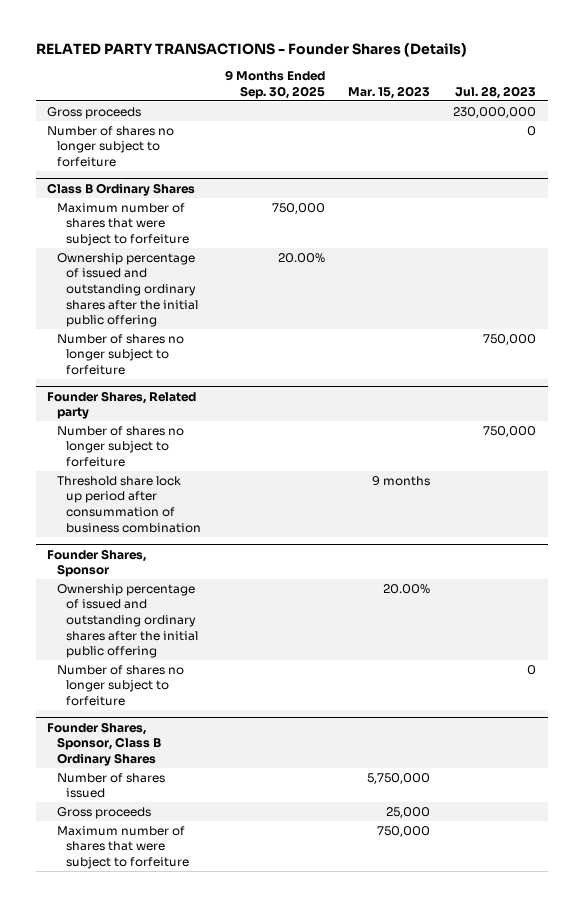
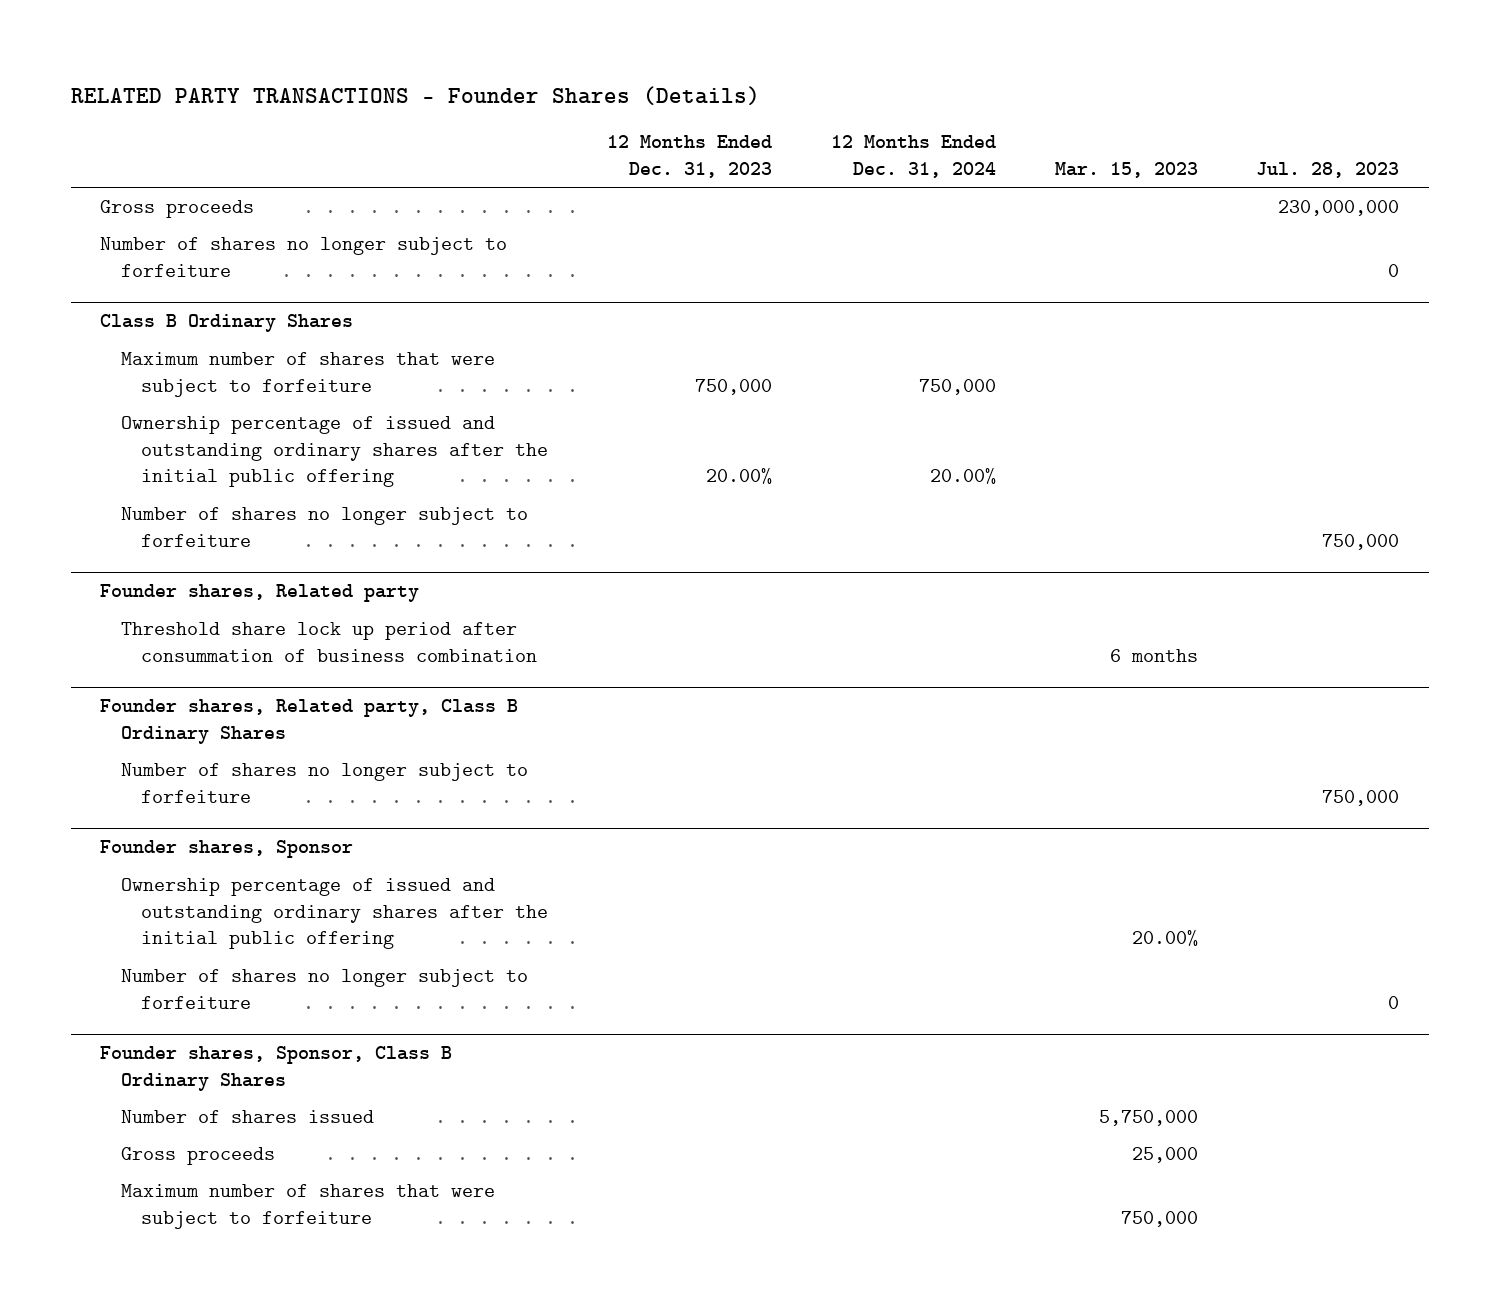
- | 9 Months Ended Sep. 30, 2025 | Mar. 15, 2023 | Jul. 28, 2023
+ | 12 Months Ended Dec. 31, 2023 | 12 Months Ended Dec. 31, 2024 | Mar. 15, 2023 | Jul. 28, 2023
- Founder Shares, Related party
- Number of shares no longer subject to forfeiture | | | 750,000
- Threshold share lock up period after consummation of business combination | | 9 months |
- Founder Shares, Sponsor
+ Founder shares, Related party
+ Threshold share lock up period after consummation of business combination | | | 6 months |
+ Founder shares, Related party, Class B Ordinary Shares
+ Number of shares no longer subject to forfeiture | | | | 750,000
+ Founder shares, Sponsor
- Founder Shares, Sponsor, Class B Ordinary Shares
+ Founder shares, Sponsor, Class B Ordinary Shares

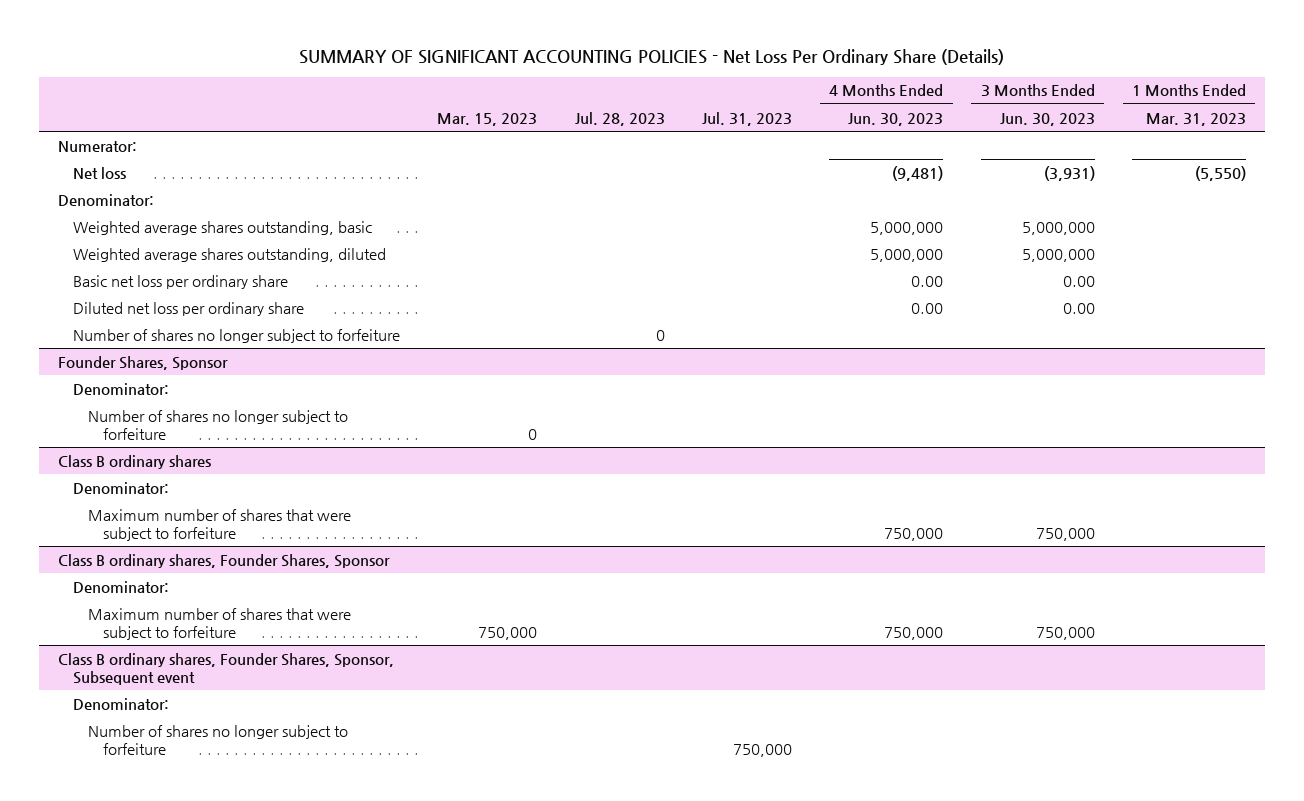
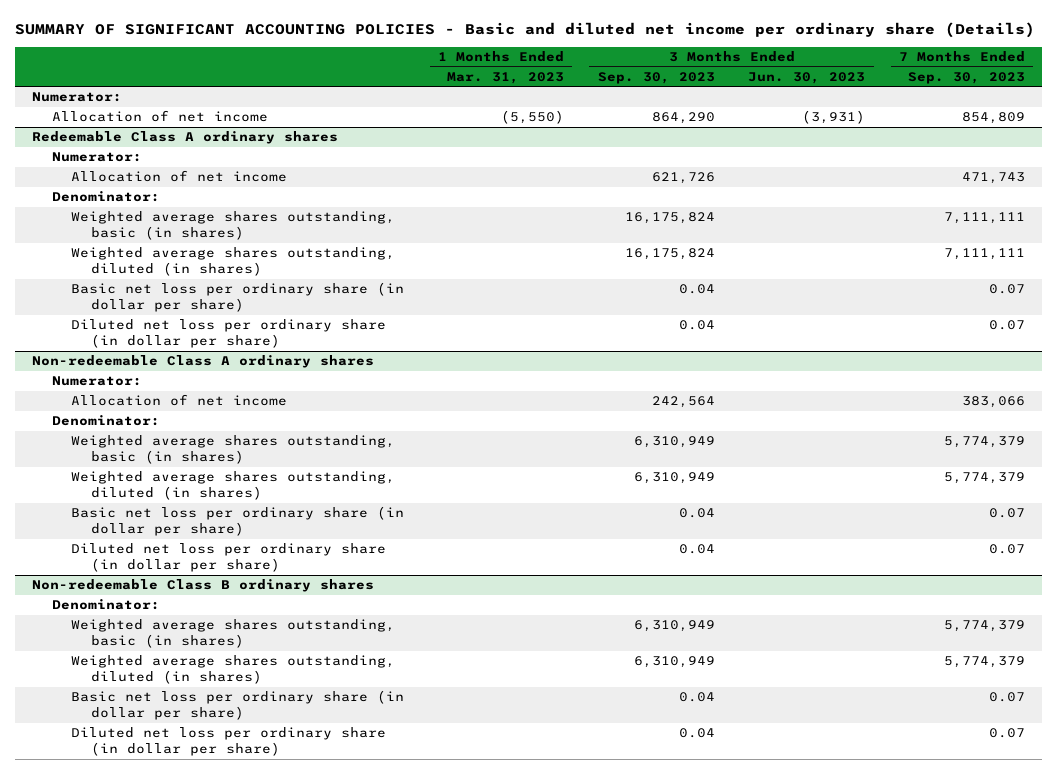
- SUMMARY OF SIGNIFICANT ACCOUNTING POLICIES - Net Loss Per Ordinary Share (Details)
+ SUMMARY OF SIGNIFICANT ACCOUNTING POLICIES - Basic and diluted net income per ordinary share (Details)
- | Mar. 15, 2023 | Jul. 28, 2023 | Jul. 31, 2023 | 4 Months Ended Jun. 30, 2023 | 3 Months Ended Jun. 30, 2023 | 1 Months Ended Mar. 31, 2023
+ | 1 Months Ended Mar. 31, 2023 | 3 Months Ended Sep. 30, 2023 | 3 Months Ended Jun. 30, 2023 | 7 Months Ended Sep. 30, 2023
- Net loss | | | | (9,481) | (3,931) | (5,550)
- Denominator:
- Weighted average shares outstanding, basic | | | | 5,000,000 | 5,000,000 |
- Weighted average shares outstanding, diluted | | | | 5,000,000 | 5,000,000 |
- Basic net loss per ordinary share | | | | 0.00 | 0.00 |
- Diluted net loss per ordinary share | | | | 0.00 | 0.00 |
- Number of shares no longer subject to forfeiture | | 0 | | | |
- Founder Shares, Sponsor
- Denominator:
- Number of shares no longer subject to forfeiture | 0 | | | | |
- Class B ordinary shares
+ Allocation of net income | (5,550) | 864,290 | (3,931) | 854,809
+ Redeemable Class A ordinary shares
+ Numerator:
+ Allocation of net income | | 621,726 | | 471,743
+ Denominator:
+ Weighted average shares outstanding, basic (in shares) | | 16,175,824 | | 7,111,111
+ Weighted average shares outstanding, diluted (in shares) | | 16,175,824 | | 7,111,111
+ Basic net loss per ordinary share (in dollar per share) | | 0.04 | | 0.07
+ Diluted net loss per ordinary share (in dollar per share) | | 0.04 | | 0.07
+ Non-redeemable Class A ordinary shares
+ Numerator:
+ Allocation of net income | | 242,564 | | 383,066
+ Denominator:
+ Weighted average shares outstanding, basic (in shares) | | 6,310,949 | | 5,774,379
+ Weighted average shares outstanding, diluted (in shares) | | 6,310,949 | | 5,774,379
+ Basic net loss per ordinary share (in dollar per share) | | 0.04 | | 0.07
+ Diluted net loss per ordinary share (in dollar per share) | | 0.04 | | 0.07
+ Non-redeemable Class B ordinary shares
- Maximum number of shares that were subject to forfeiture | | | | 750,000 | 750,000 |
- Class B ordinary shares, Founder Shares, Sponsor
- Denominator:
- Maximum number of shares that were subject to forfeiture | 750,000 | | | 750,000 | 750,000 |
- Class B ordinary shares, Founder Shares, Sponsor, Subsequent event
- Denominator:
- Number of shares no longer subject to forfeiture | | | 750,000 | | |
+ Weighted average shares outstanding, basic (in shares) | | 6,310,949 | | 5,774,379
+ Weighted average shares outstanding, diluted (in shares) | | 6,310,949 | | 5,774,379
+ Basic net loss per ordinary share (in dollar per share) | | 0.04 | | 0.07
+ Diluted net loss per ordinary share (in dollar per share) | | 0.04 | | 0.07

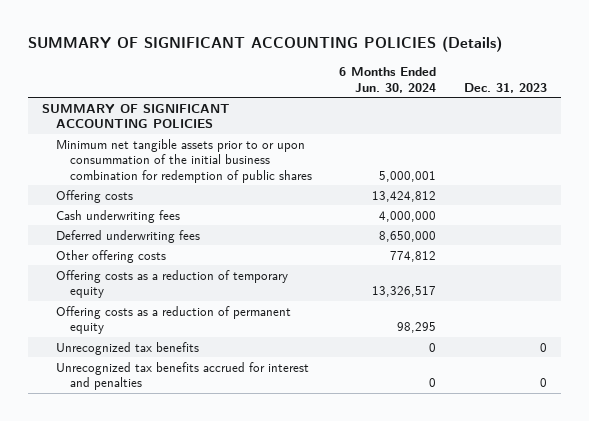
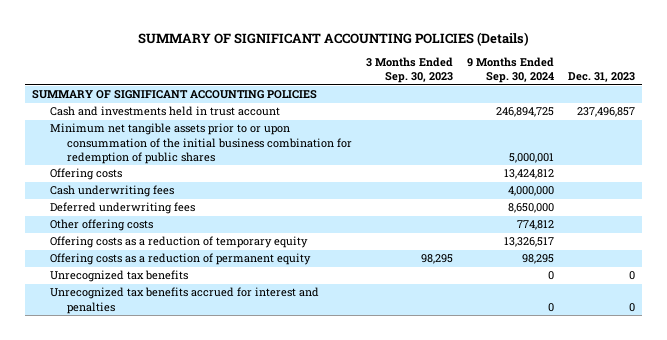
- | 6 Months Ended Jun. 30, 2024 | Dec. 31, 2023
+ | 3 Months Ended Sep. 30, 2023 | 9 Months Ended Sep. 30, 2024 | Dec. 31, 2023
+ Cash and investments held in trust account | | 246,894,725 | 237,496,857

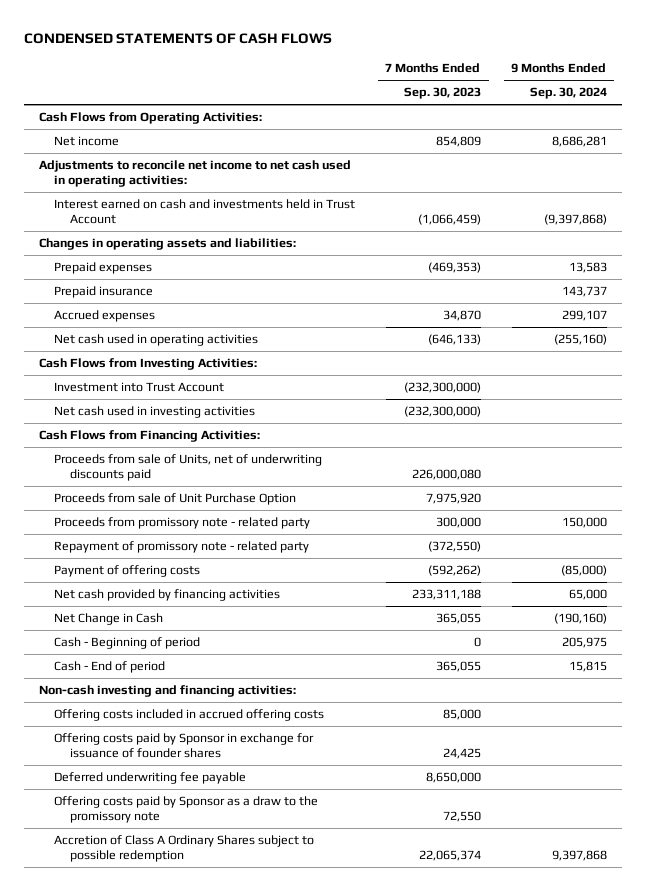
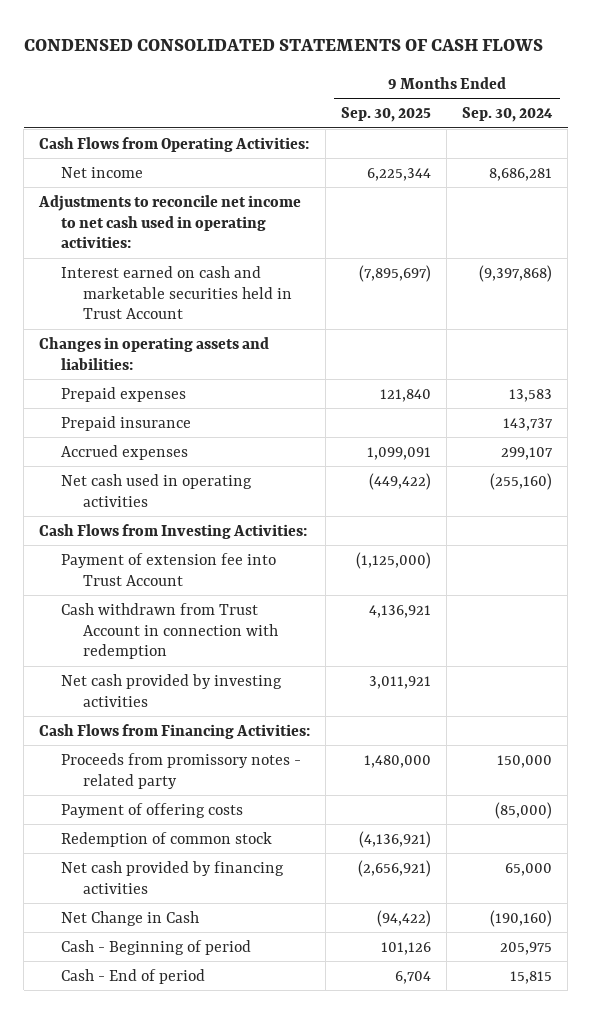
- CONDENSED STATEMENTS OF CASH FLOWS
+ CONDENSED CONSOLIDATED STATEMENTS OF CASH FLOWS
- | 7 Months Ended Sep. 30, 2023 | 9 Months Ended Sep. 30, 2024
+ | 9 Months Ended Sep. 30, 2025 | 9 Months Ended Sep. 30, 2024
- Interest earned on cash and investments held in Trust Account | (1,066,459) | (9,397,868)
+ Interest earned on cash and marketable securities held in Trust Account | (7,895,697) | (9,397,868)
- Investment into Trust Account | (232,300,000) |
- Net cash used in investing activities | (232,300,000) |
+ Payment of extension fee into Trust Account | (1,125,000) |
+ Cash withdrawn from Trust Account in connection with redemption | 4,136,921 |
+ Net cash provided by investing activities | 3,011,921 |
- Proceeds from sale of Units, net of underwriting discounts paid | 226,000,080 |
- Proceeds from sale of Unit Purchase Option | 7,975,920 |
- Proceeds from promissory note - related party | 300,000 | 150,000
- Repayment of promissory note - related party | (372,550) |
+ Proceeds from promissory notes - related party | 1,480,000 | 150,000
+ Redemption of common stock | (4,136,921) |
- Non-cash investing and financing activities:
- Offering costs included in accrued offering costs | 85,000 |
- Offering costs paid by Sponsor in exchange for issuance of founder shares | 24,425 |
- Deferred underwriting fee payable | 8,650,000 |
- Offering costs paid by Sponsor as a draw to the promissory note | 72,550 |
- Accretion of Class A Ordinary Shares subject to possible redemption | 22,065,374 | 9,397,868

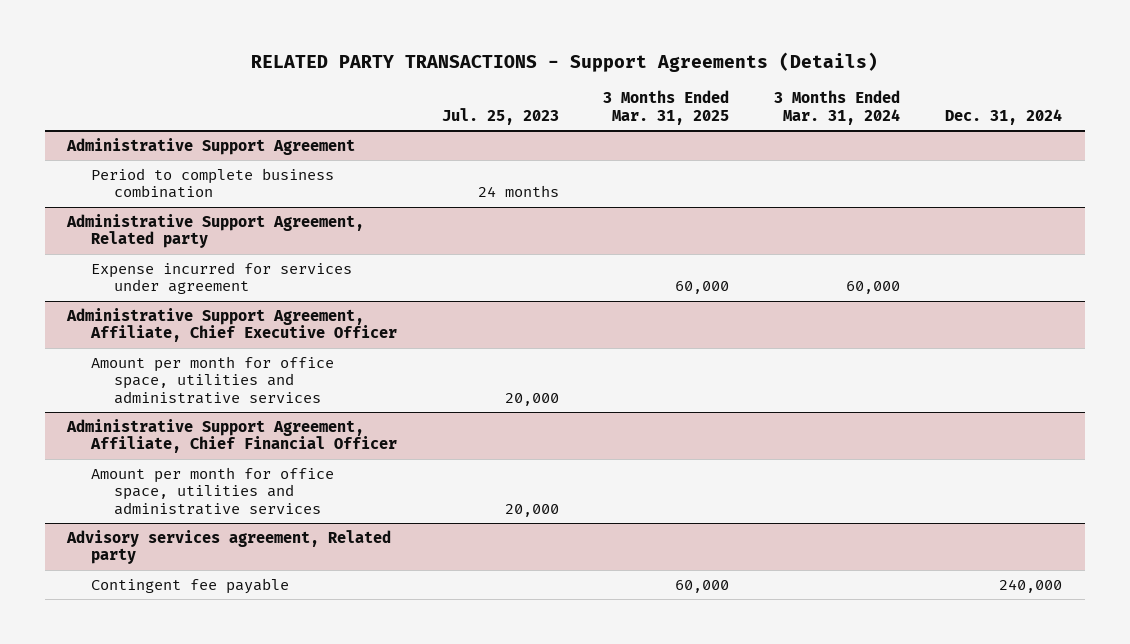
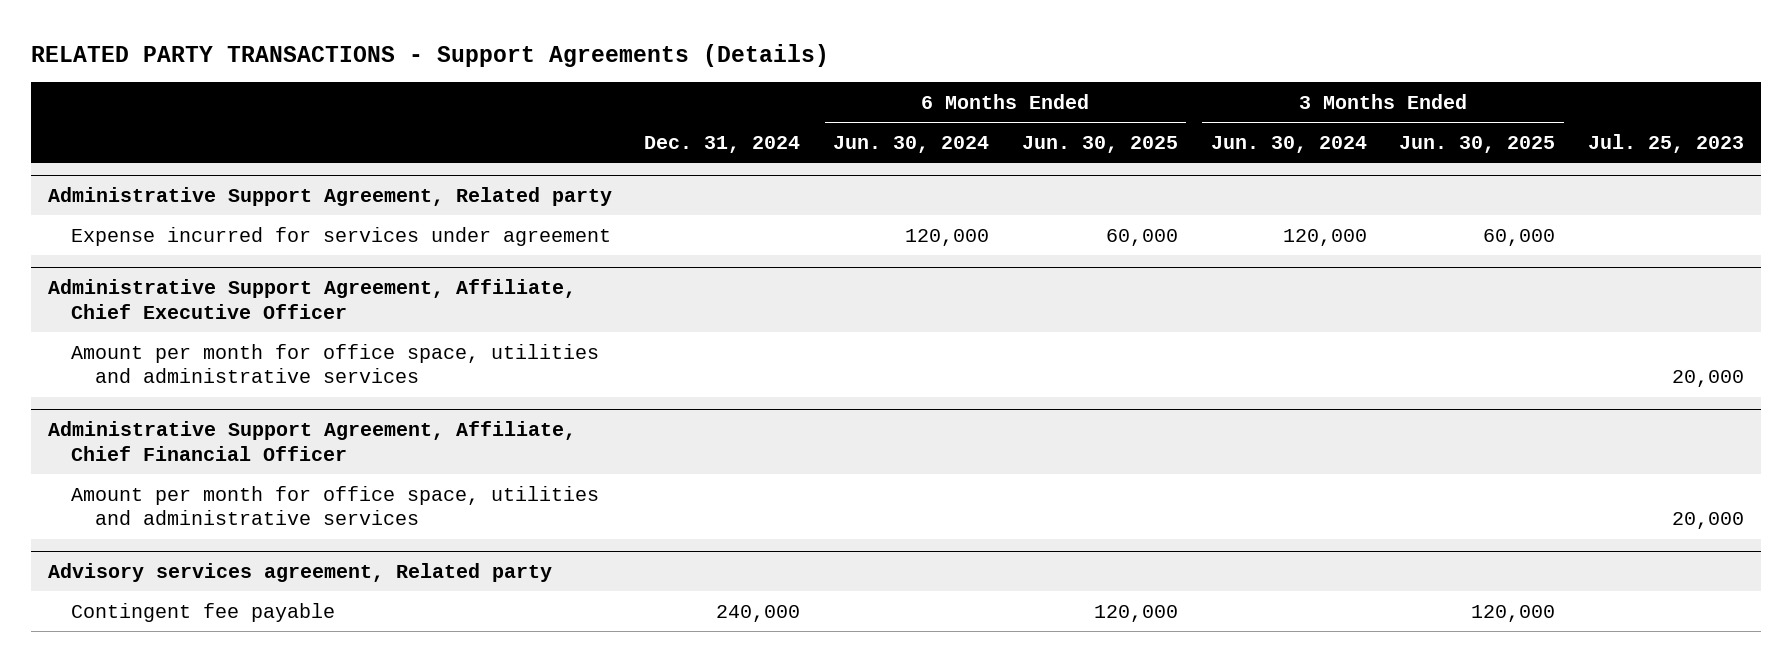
- | Jul. 25, 2023 | 3 Months Ended Mar. 31, 2025 | 3 Months Ended Mar. 31, 2024 | Dec. 31, 2024
+ | Dec. 31, 2024 | 6 Months Ended Jun. 30, 2024 | 6 Months Ended Jun. 30, 2025 | 3 Months Ended Jun. 30, 2024 | 3 Months Ended Jun. 30, 2025 | Jul. 25, 2023
- Administrative Support Agreement
- Period to complete business combination | 24 months | | |

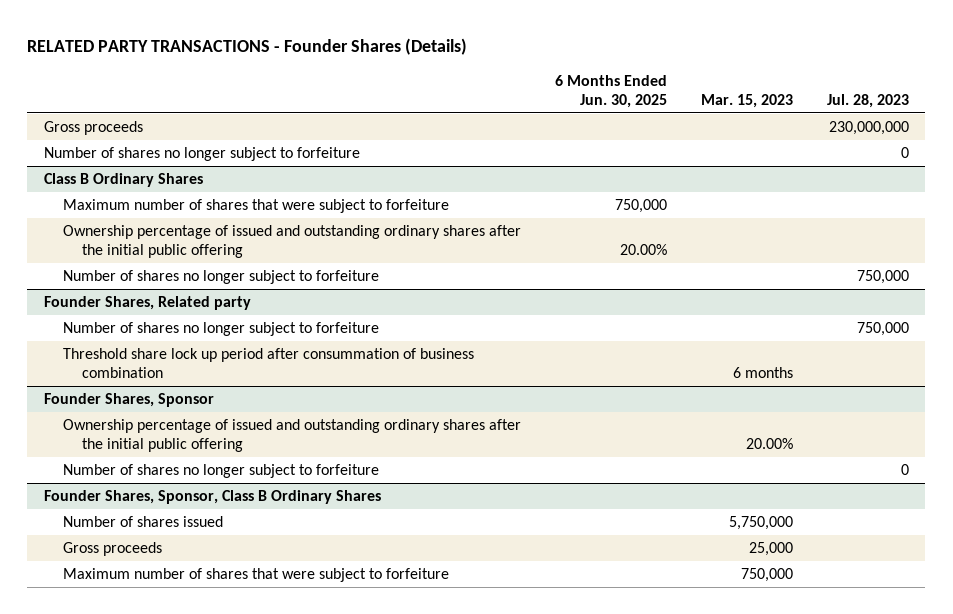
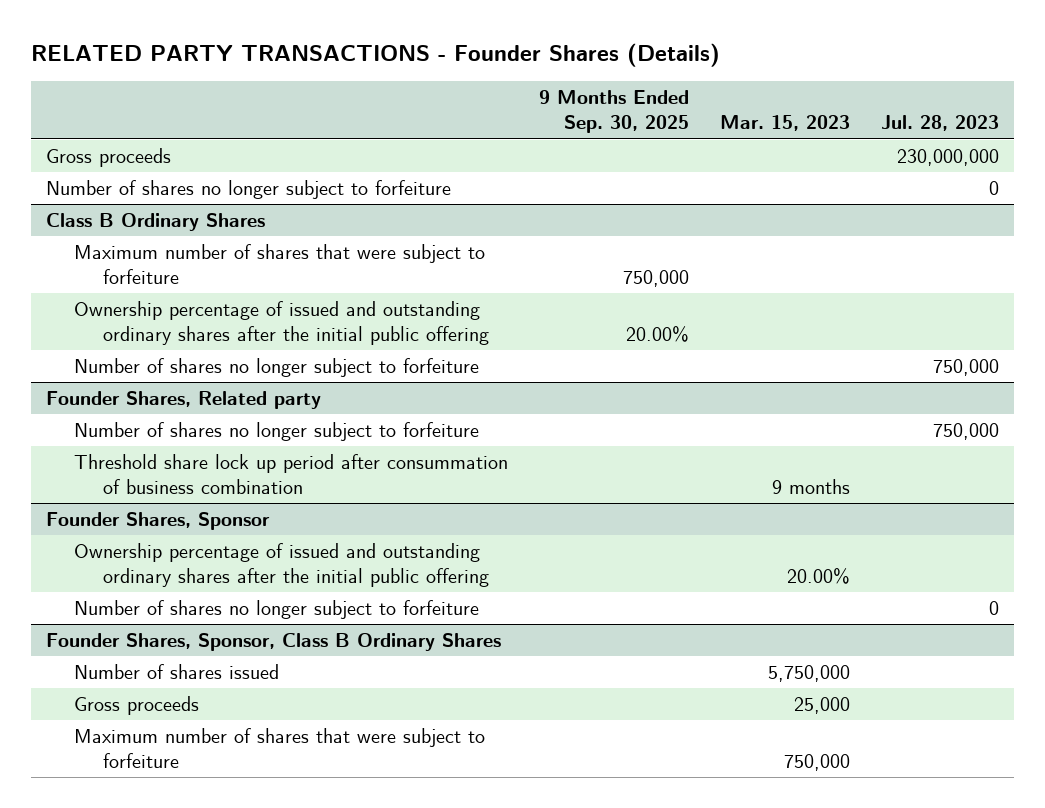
- | 6 Months Ended Jun. 30, 2025 | Mar. 15, 2023 | Jul. 28, 2023
+ | 9 Months Ended Sep. 30, 2025 | Mar. 15, 2023 | Jul. 28, 2023
@ Founder Shares, Related party
- Threshold share lock up period after consummation of business combination | | 6 months |
+ Threshold share lock up period after consummation of business combination | | 9 months |

